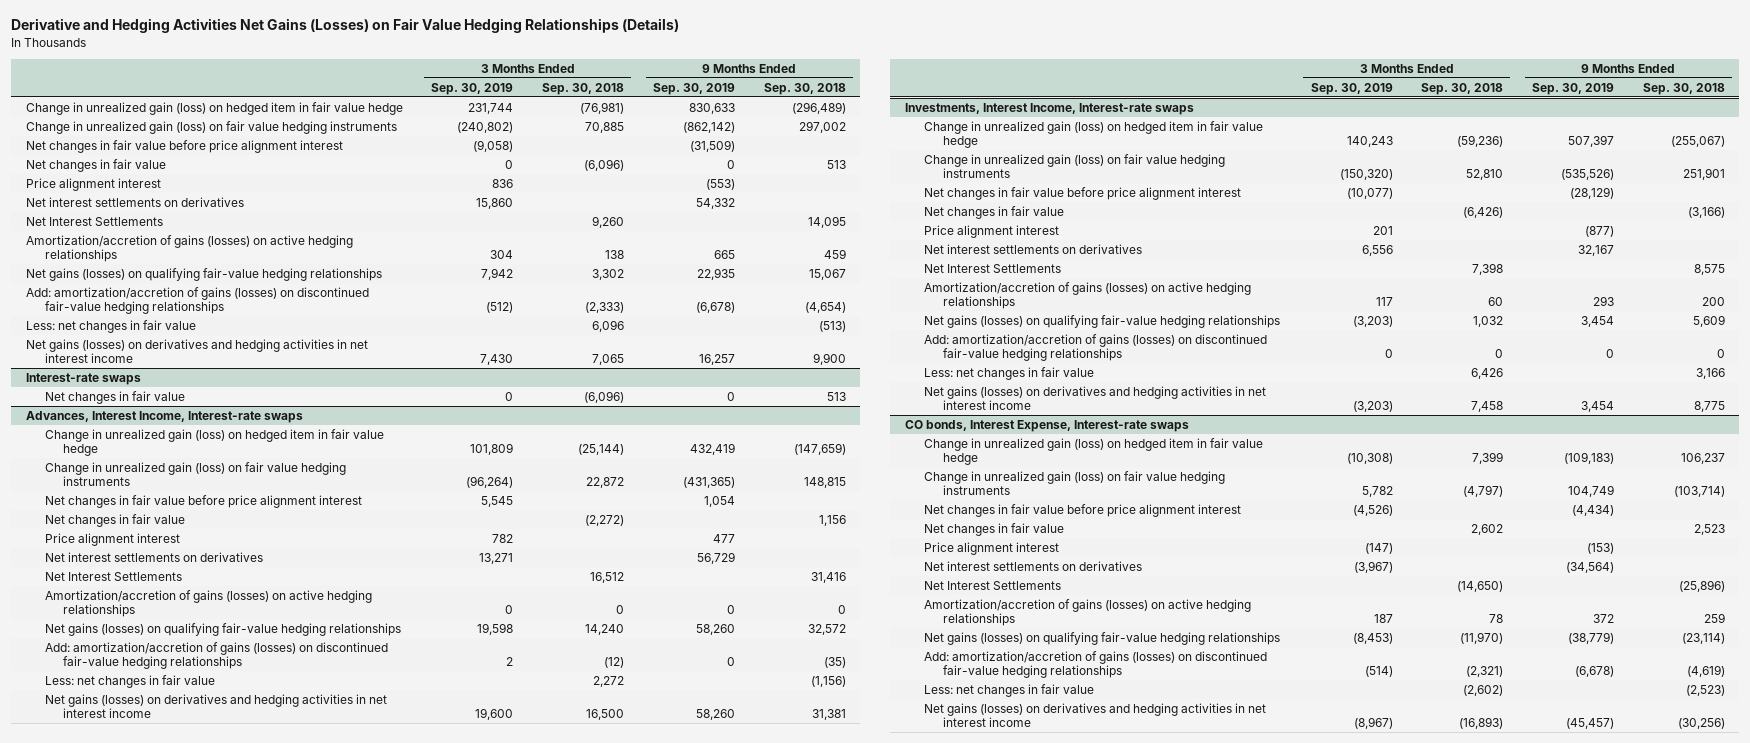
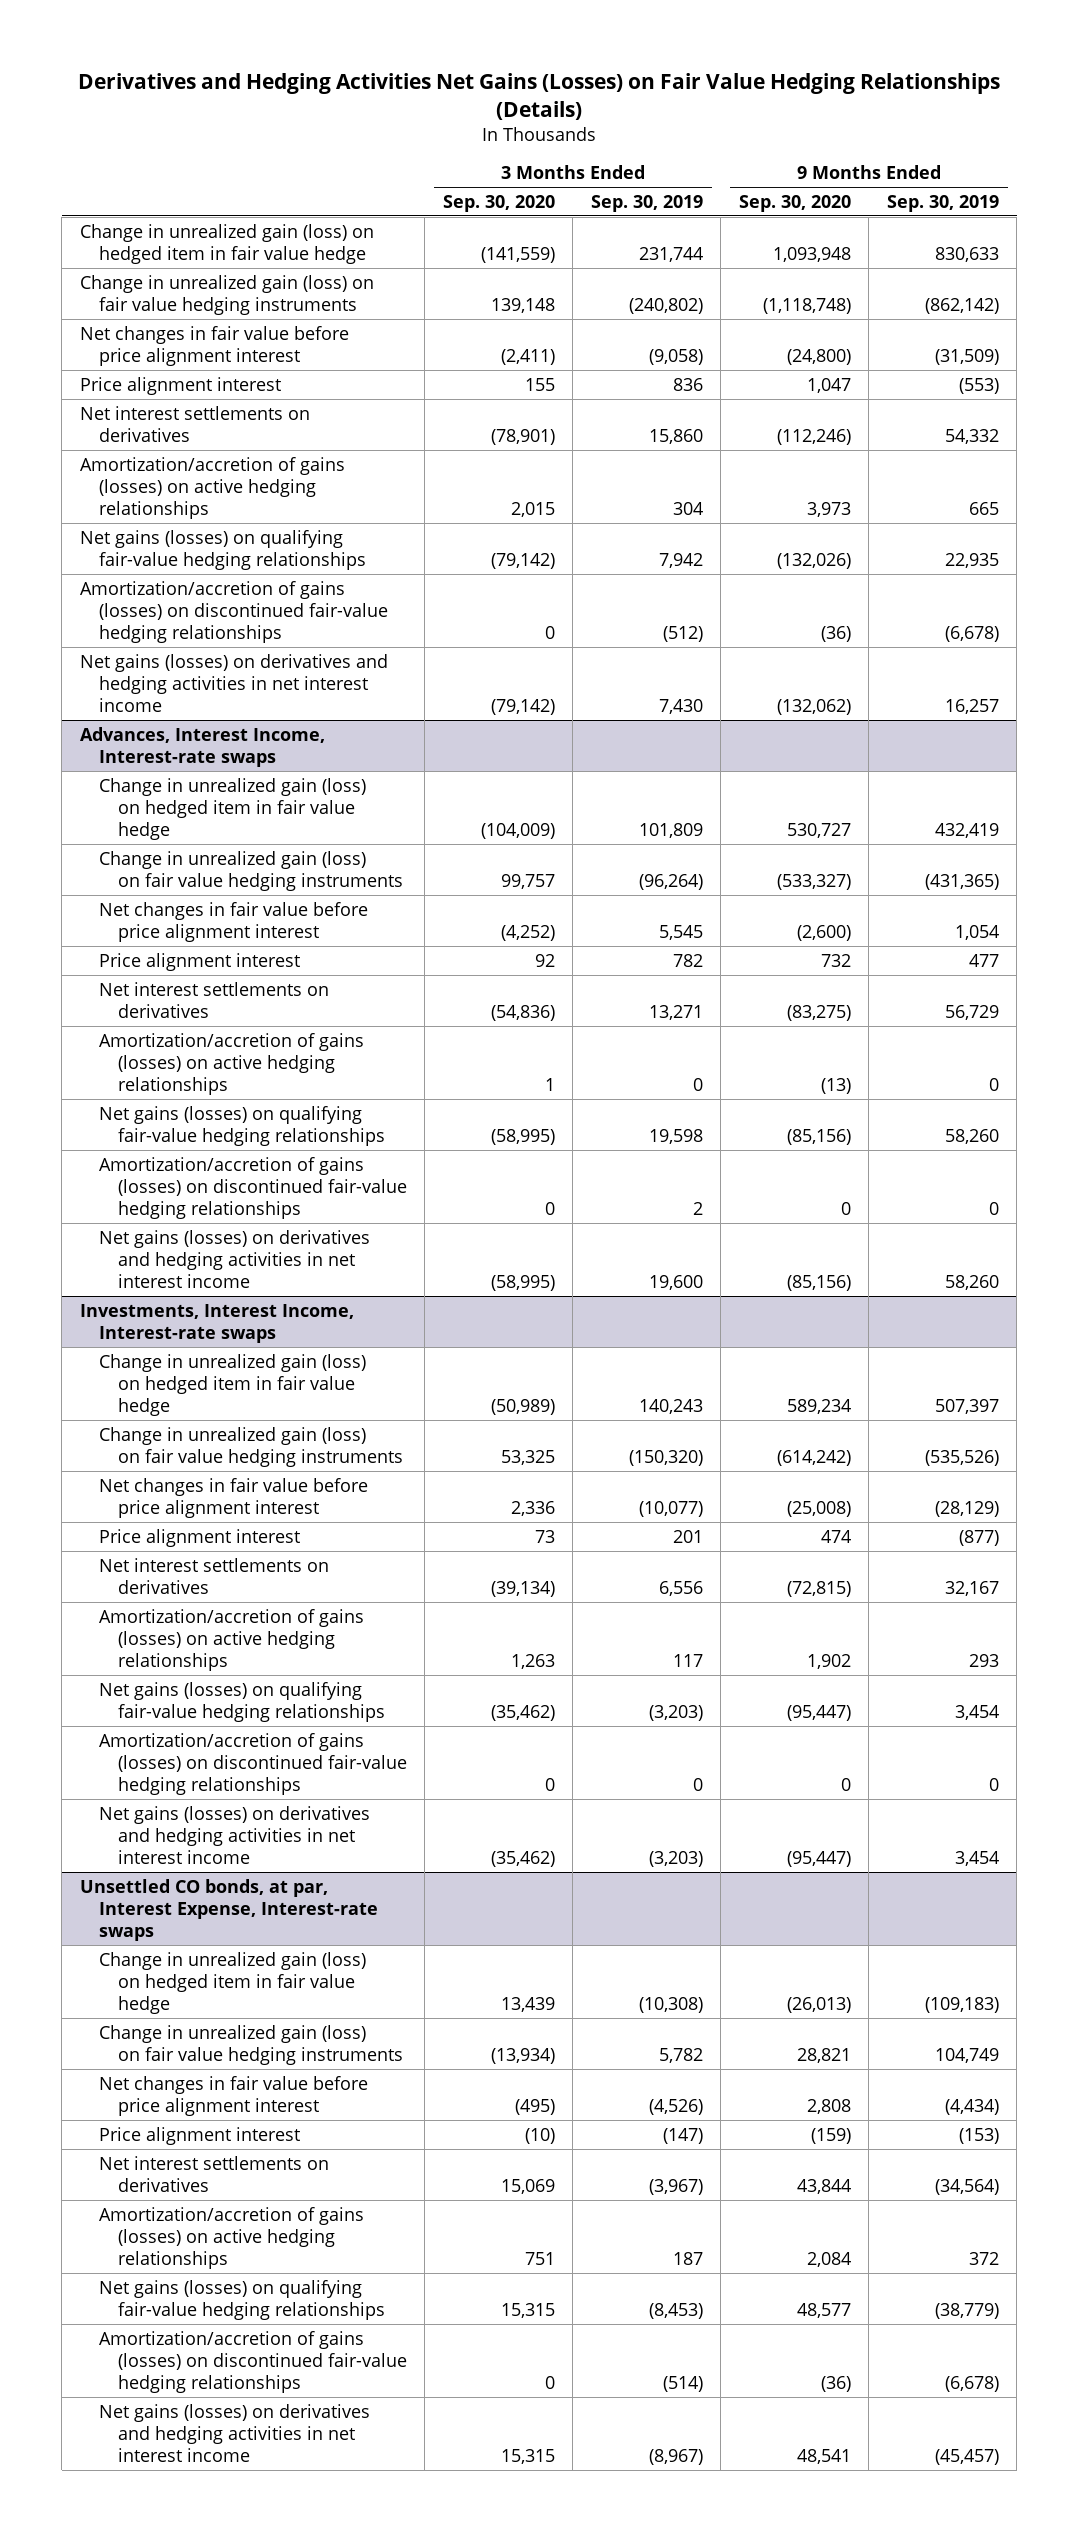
- Derivative and Hedging Activities Net Gains (Losses) on Fair Value Hedging Relationships (Details)
+ Derivatives and Hedging Activities Net Gains (Losses) on Fair Value Hedging Relationships (Details)
- | 3 Months Ended Sep. 30, 2019 | 3 Months Ended Sep. 30, 2018 | 9 Months Ended Sep. 30, 2019 | 9 Months Ended Sep. 30, 2018
+ | 3 Months Ended Sep. 30, 2020 | 3 Months Ended Sep. 30, 2019 | 9 Months Ended Sep. 30, 2020 | 9 Months Ended Sep. 30, 2019
- Net changes in fair value | 0 | (6,096) | 0 | 513
- Net Interest Settlements | | 9,260 | | 14,095
- Add: amortization/accretion of gains (losses) on discontinued fair-value hedging relationships | (512) | (2,333) | (6,678) | (4,654)
- Less: net changes in fair value | | 6,096 | | (513)
+ Amortization/accretion of gains (losses) on discontinued fair-value hedging relationships | 0 | (512) | (36) | (6,678)
- Interest-rate swaps
- Net changes in fair value | 0 | (6,096) | 0 | 513
@ Advances, Interest Income, Interest-rate swaps
- Net changes in fair value | | (2,272) | | 1,156
- Net Interest Settlements | | 16,512 | | 31,416
- Add: amortization/accretion of gains (losses) on discontinued fair-value hedging relationships | 2 | (12) | 0 | (35)
- Less: net changes in fair value | | 2,272 | | (1,156)
+ Amortization/accretion of gains (losses) on discontinued fair-value hedging relationships | 0 | 2 | 0 | 0
@ Investments, Interest Income, Interest-rate swaps
- Net changes in fair value | | (6,426) | | (3,166)
- Net Interest Settlements | | 7,398 | | 8,575
- Add: amortization/accretion of gains (losses) on discontinued fair-value hedging relationships | 0 | 0 | 0 | 0
- Less: net changes in fair value | | 6,426 | | 3,166
+ Amortization/accretion of gains (losses) on discontinued fair-value hedging relationships | 0 | 0 | 0 | 0
- CO bonds, Interest Expense, Interest-rate swaps
+ Unsettled CO bonds, at par, Interest Expense, Interest-rate swaps
- Net changes in fair value | | 2,602 | | 2,523
- Net Interest Settlements | | (14,650) | | (25,896)
- Add: amortization/accretion of gains (losses) on discontinued fair-value hedging relationships | (514) | (2,321) | (6,678) | (4,619)
- Less: net changes in fair value | | (2,602) | | (2,523)
+ Amortization/accretion of gains (losses) on discontinued fair-value hedging relationships | 0 | (514) | (36) | (6,678)

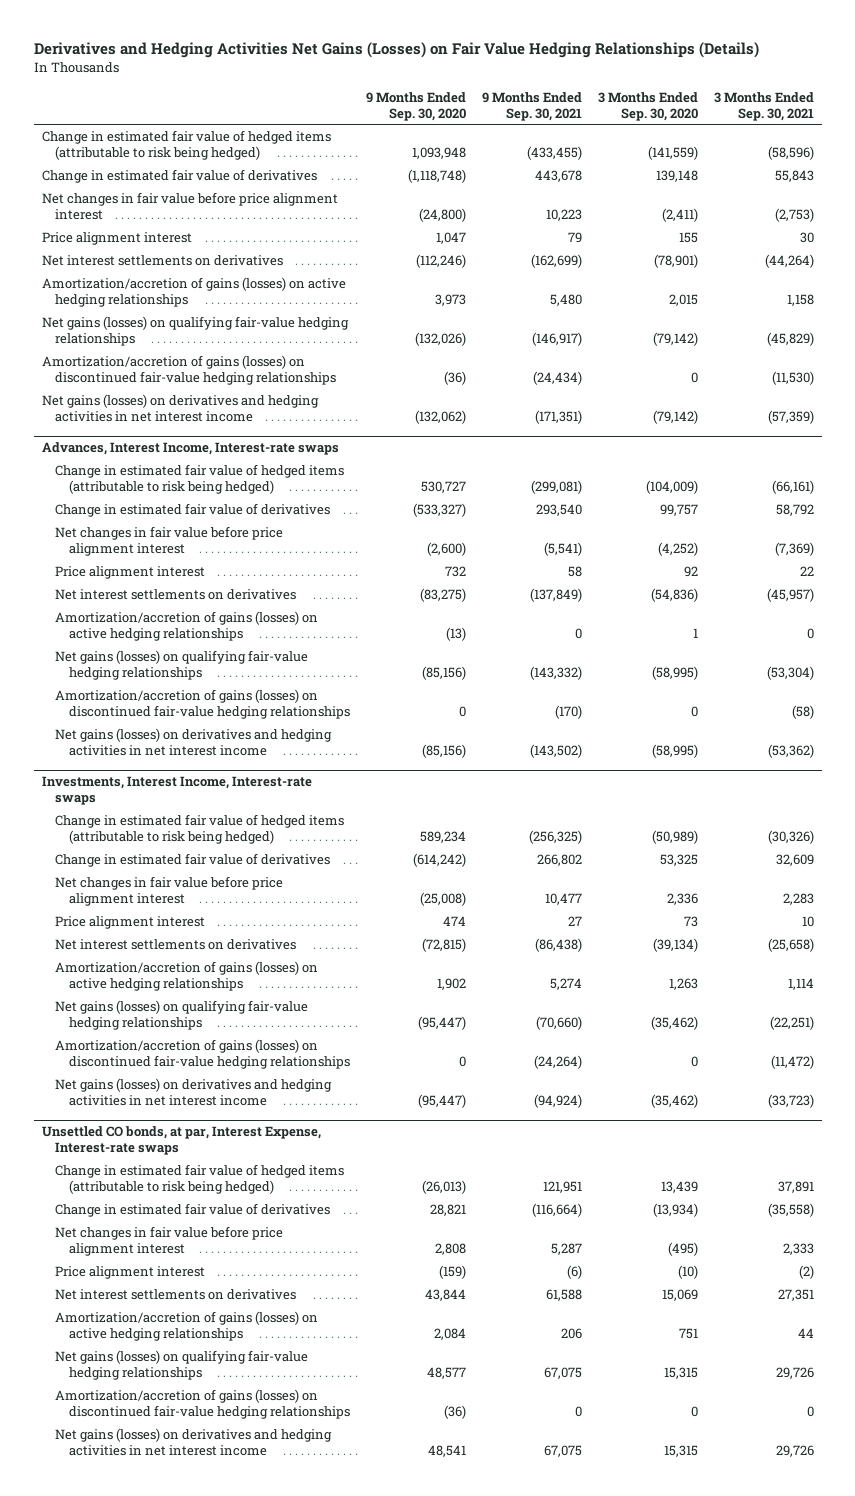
- | 3 Months Ended Sep. 30, 2020 | 3 Months Ended Sep. 30, 2019 | 9 Months Ended Sep. 30, 2020 | 9 Months Ended Sep. 30, 2019
+ | 9 Months Ended Sep. 30, 2020 | 9 Months Ended Sep. 30, 2021 | 3 Months Ended Sep. 30, 2020 | 3 Months Ended Sep. 30, 2021
- Change in unrealized gain (loss) on hedged item in fair value hedge | (141,559) | 231,744 | 1,093,948 | 830,633
- Change in unrealized gain (loss) on fair value hedging instruments | 139,148 | (240,802) | (1,118,748) | (862,142)
+ Change in estimated fair value of hedged items (attributable to risk being hedged) | 1,093,948 | (433,455) | (141,559) | (58,596)
+ Change in estimated fair value of derivatives | (1,118,748) | 443,678 | 139,148 | 55,843
@ Advances, Interest Income, Interest-rate swaps
- Change in unrealized gain (loss) on hedged item in fair value hedge | (104,009) | 101,809 | 530,727 | 432,419
- Change in unrealized gain (loss) on fair value hedging instruments | 99,757 | (96,264) | (533,327) | (431,365)
+ Change in estimated fair value of hedged items (attributable to risk being hedged) | 530,727 | (299,081) | (104,009) | (66,161)
+ Change in estimated fair value of derivatives | (533,327) | 293,540 | 99,757 | 58,792
@ Investments, Interest Income, Interest-rate swaps
- Change in unrealized gain (loss) on hedged item in fair value hedge | (50,989) | 140,243 | 589,234 | 507,397
- Change in unrealized gain (loss) on fair value hedging instruments | 53,325 | (150,320) | (614,242) | (535,526)
+ Change in estimated fair value of hedged items (attributable to risk being hedged) | 589,234 | (256,325) | (50,989) | (30,326)
+ Change in estimated fair value of derivatives | (614,242) | 266,802 | 53,325 | 32,609
@ Unsettled CO bonds, at par, Interest Expense, Interest-rate swaps
- Change in unrealized gain (loss) on hedged item in fair value hedge | 13,439 | (10,308) | (26,013) | (109,183)
- Change in unrealized gain (loss) on fair value hedging instruments | (13,934) | 5,782 | 28,821 | 104,749
+ Change in estimated fair value of hedged items (attributable to risk being hedged) | (26,013) | 121,951 | 13,439 | 37,891
+ Change in estimated fair value of derivatives | 28,821 | (116,664) | (13,934) | (35,558)

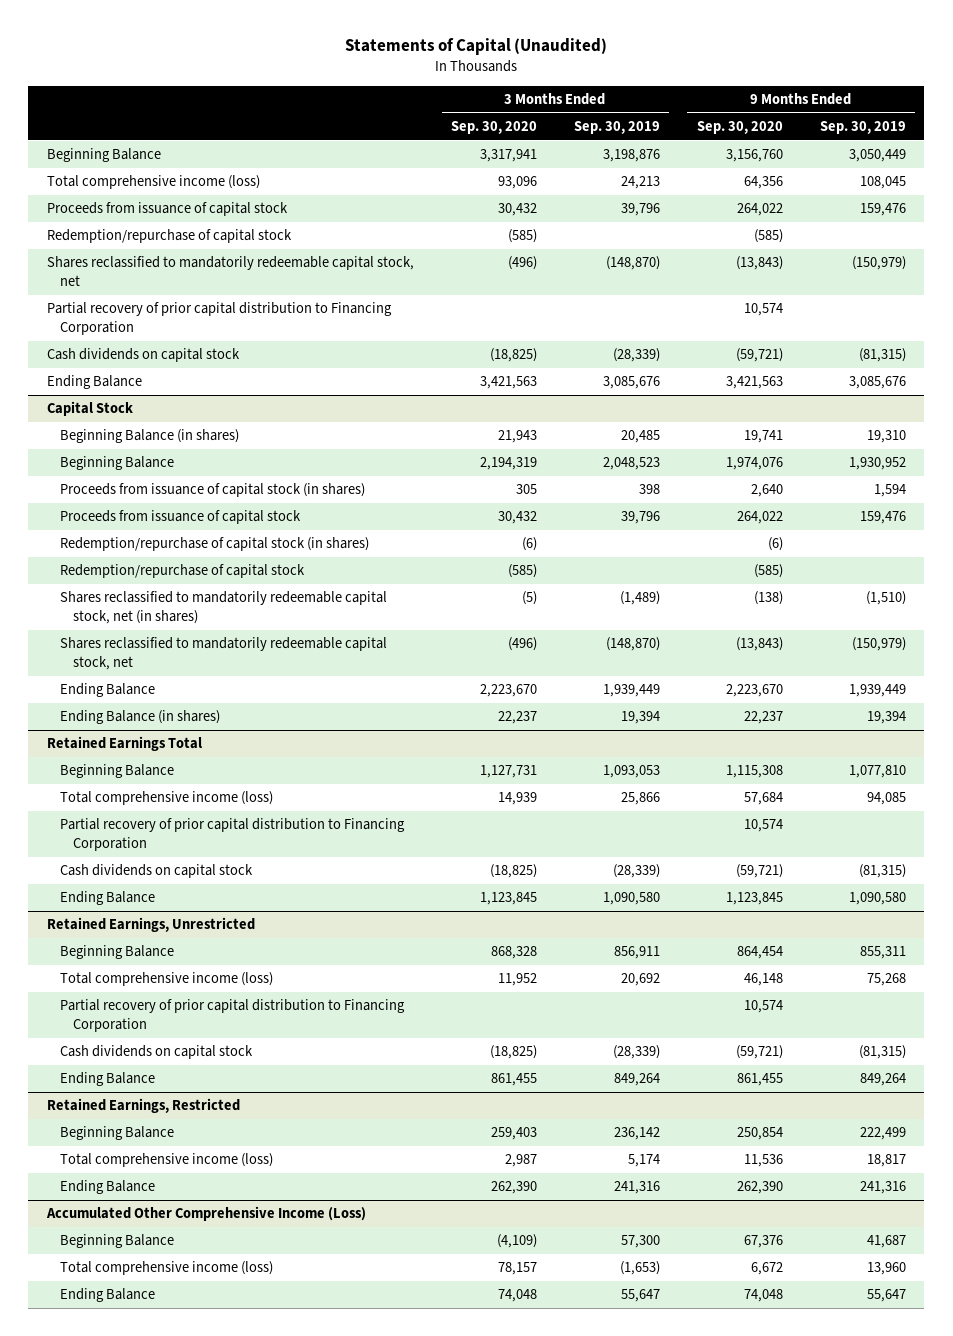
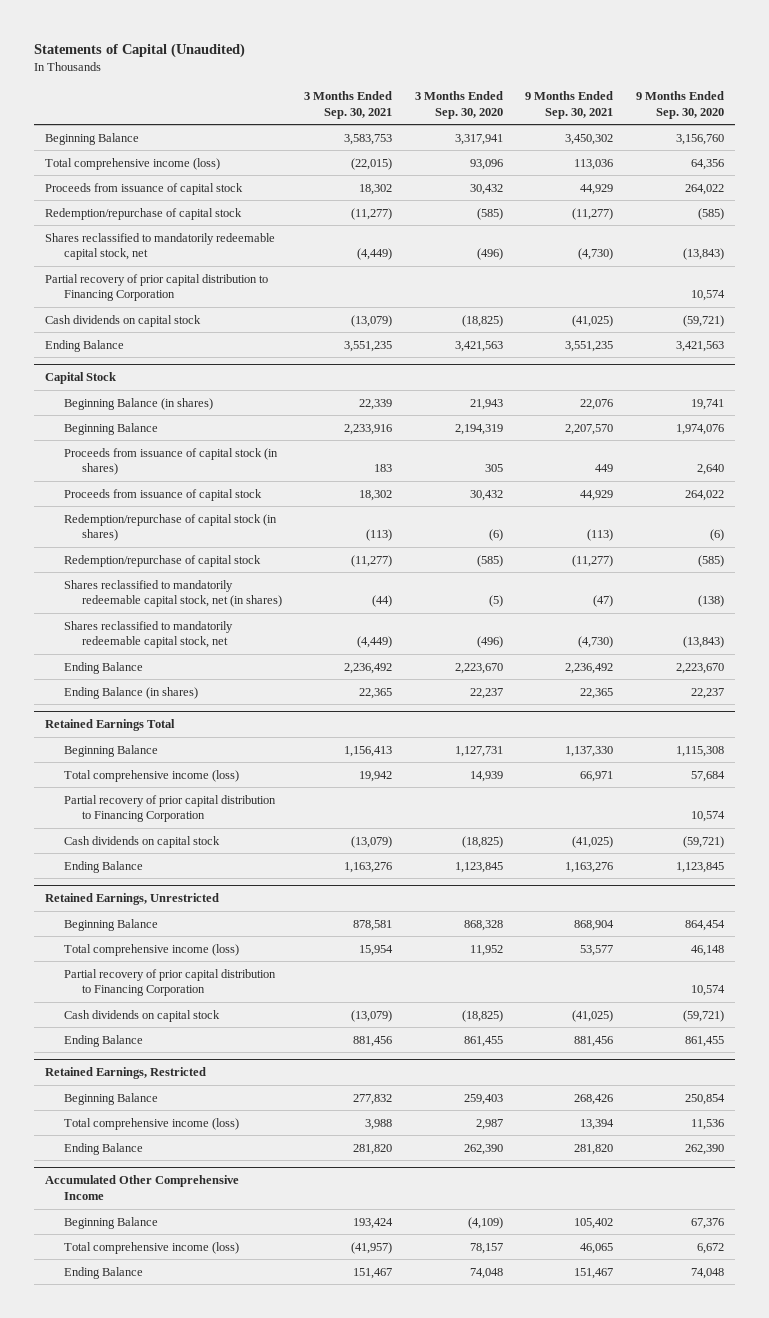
- | 3 Months Ended Sep. 30, 2020 | 3 Months Ended Sep. 30, 2019 | 9 Months Ended Sep. 30, 2020 | 9 Months Ended Sep. 30, 2019
+ | 3 Months Ended Sep. 30, 2021 | 3 Months Ended Sep. 30, 2020 | 9 Months Ended Sep. 30, 2021 | 9 Months Ended Sep. 30, 2020
- Accumulated Other Comprehensive Income (Loss)
+ Accumulated Other Comprehensive Income

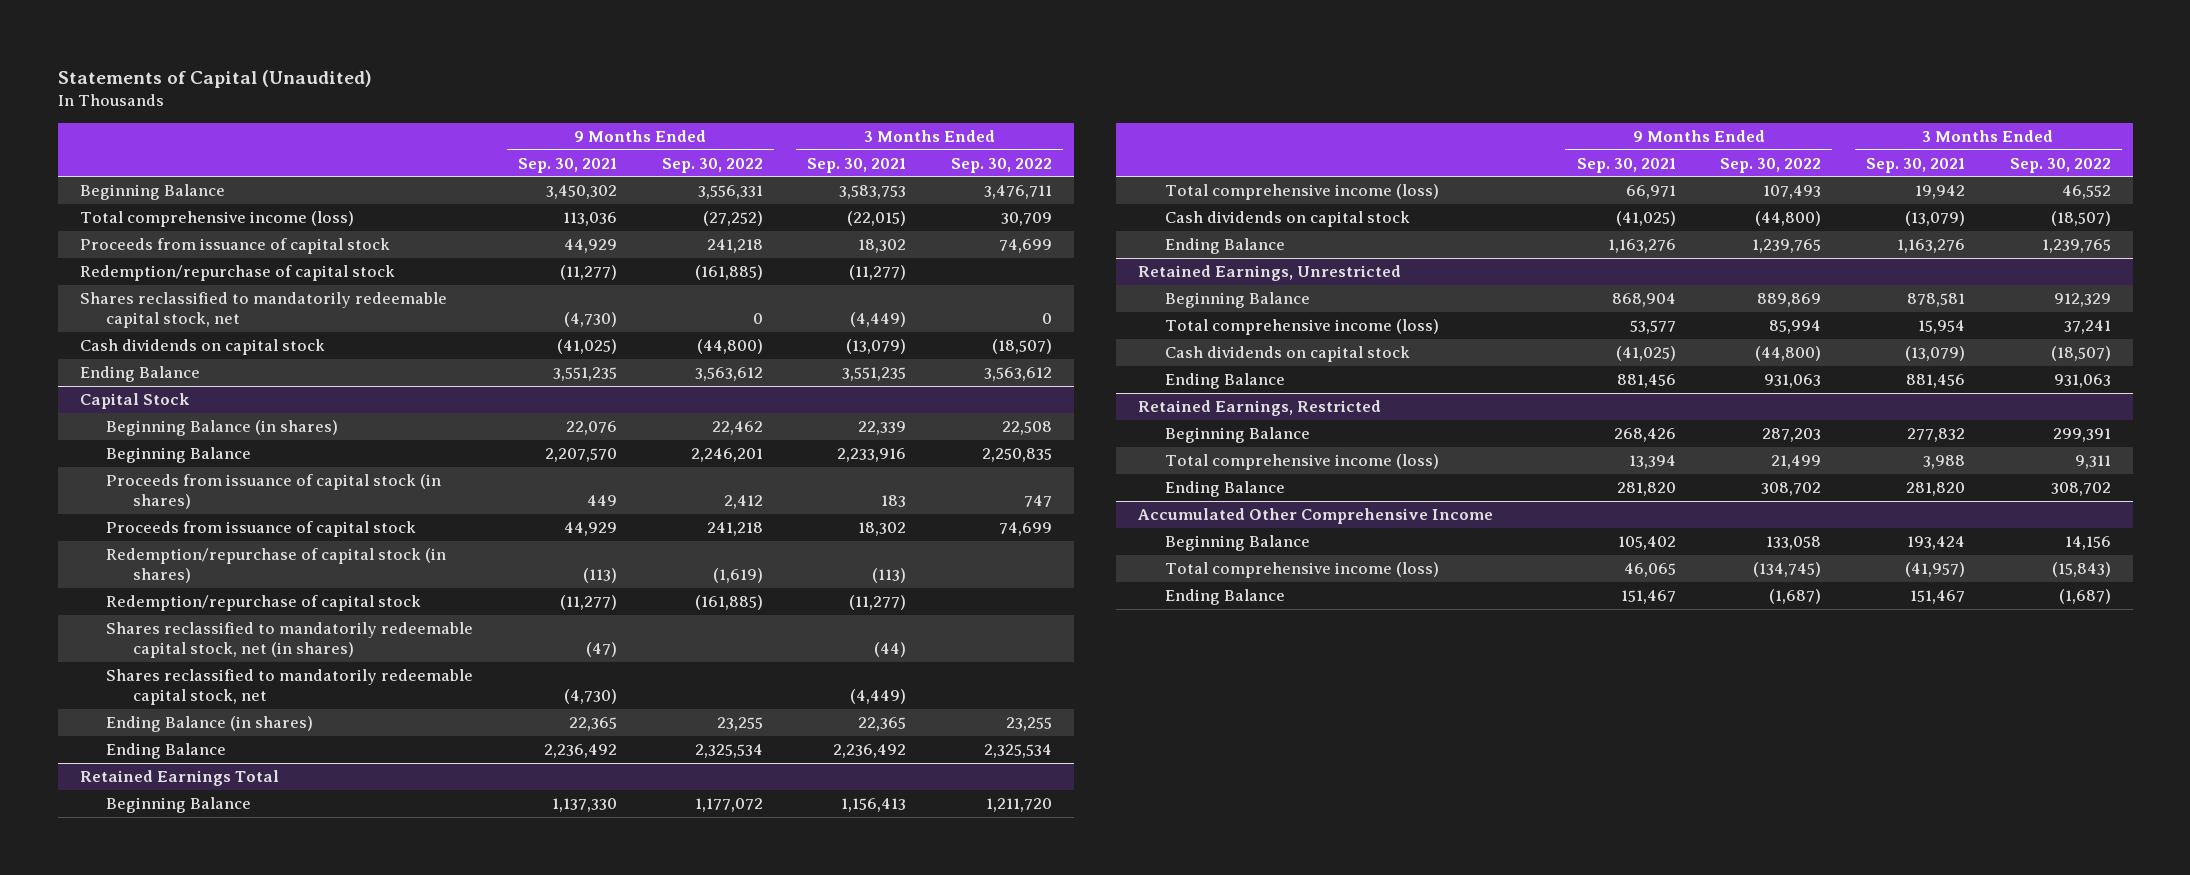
- | 3 Months Ended Sep. 30, 2021 | 3 Months Ended Sep. 30, 2020 | 9 Months Ended Sep. 30, 2021 | 9 Months Ended Sep. 30, 2020
+ | 9 Months Ended Sep. 30, 2021 | 9 Months Ended Sep. 30, 2022 | 3 Months Ended Sep. 30, 2021 | 3 Months Ended Sep. 30, 2022
- Partial recovery of prior capital distribution to Financing Corporation | | | | 10,574
@ Capital Stock
moved down: Ending Balance | 2,236,492 | 2,325,534 | 2,236,492 | 2,325,534
@ Retained Earnings Total
- Partial recovery of prior capital distribution to Financing Corporation | | | | 10,574
@ Retained Earnings, Unrestricted
- Partial recovery of prior capital distribution to Financing Corporation | | | | 10,574

